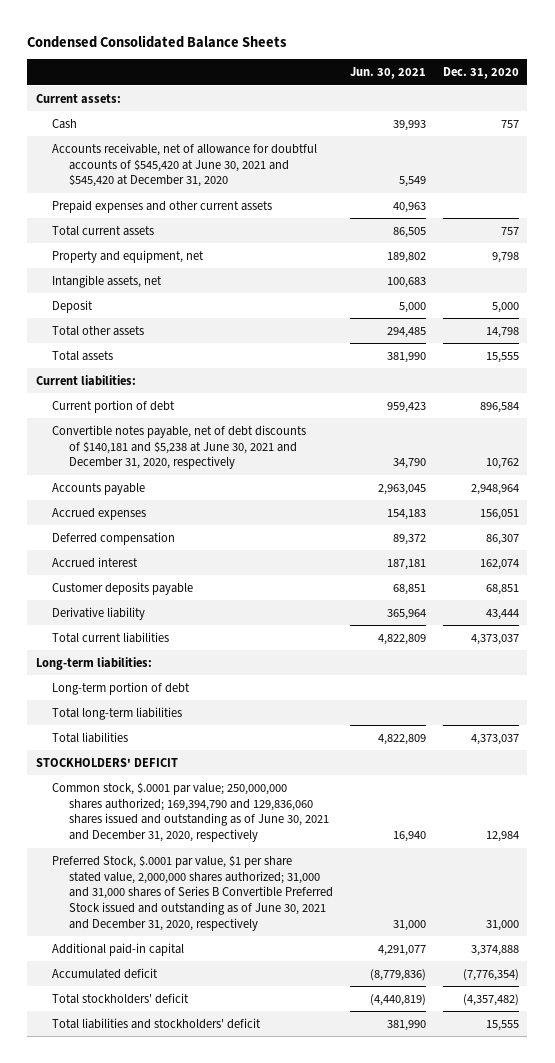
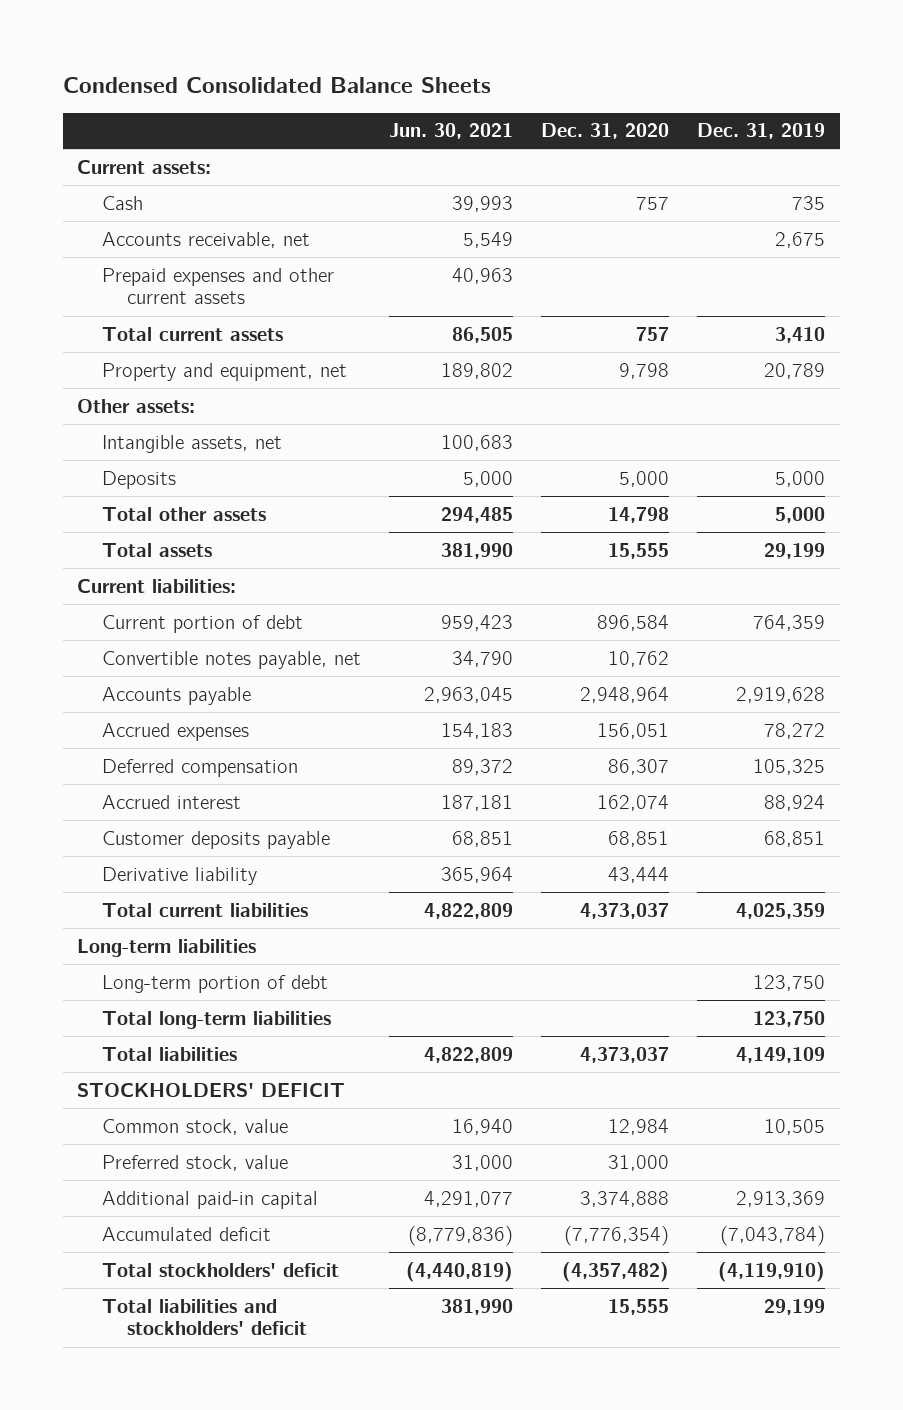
- | Jun. 30, 2021 | Dec. 31, 2020
+ | Jun. 30, 2021 | Dec. 31, 2020 | Dec. 31, 2019
- Accounts receivable, net of allowance for doubtful accounts of $545,420 at June 30, 2021 and $545,420 at December 31, 2020 | 5,549 |
+ Accounts receivable, net | 5,549 | | 2,675
+ Other assets:
- Deposit | 5,000 | 5,000
+ Deposits | 5,000 | 5,000 | 5,000
- Convertible notes payable, net of debt discounts of $140,181 and $5,238 at June 30, 2021 and December 31, 2020, respectively | 34,790 | 10,762
+ Convertible notes payable, net | 34,790 | 10,762 |
- Long-term liabilities:
+ Long-term liabilities
- Common stock, $.0001 par value; 250,000,000 shares authorized; 169,394,790 and 129,836,060 shares issued and outstanding as of June 30, 2021 and December 31, 2020, respectively | 16,940 | 12,984
- Preferred Stock, $.0001 par value, $1 per share stated value, 2,000,000 shares authorized; 31,000 and 31,000 shares of Series B Convertible Preferred Stock issued and outstanding as of June 30, 2021 and December 31, 2020, respectively | 31,000 | 31,000
+ Common stock, value | 16,940 | 12,984 | 10,505
+ Preferred stock, value | 31,000 | 31,000 |

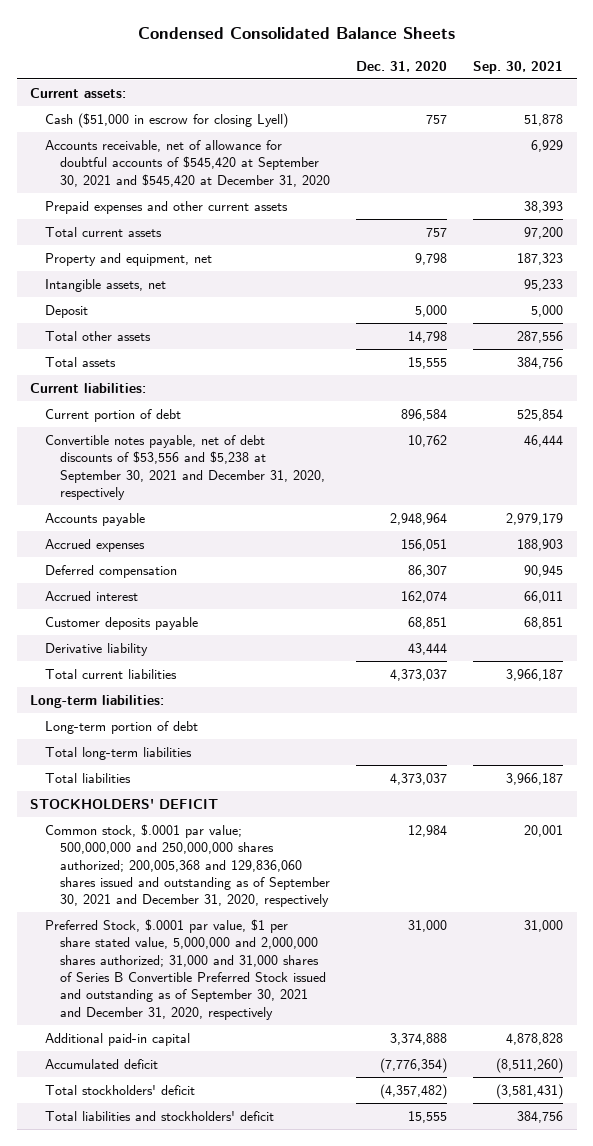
- | Jun. 30, 2021 | Dec. 31, 2020 | Dec. 31, 2019
+ | Dec. 31, 2020 | Sep. 30, 2021
- Cash | 39,993 | 757 | 735
- Accounts receivable, net | 5,549 | | 2,675
+ Cash ($51,000 in escrow for closing Lyell) | 757 | 51,878
+ Accounts receivable, net of allowance for doubtful accounts of $545,420 at September 30, 2021 and $545,420 at December 31, 2020 | | 6,929
- Other assets:
- Deposits | 5,000 | 5,000 | 5,000
+ Deposit | 5,000 | 5,000
- Convertible notes payable, net | 34,790 | 10,762 |
+ Convertible notes payable, net of debt discounts of $53,556 and $5,238 at September 30, 2021 and December 31, 2020, respectively | 10,762 | 46,444
- Long-term liabilities
+ Long-term liabilities:
- Common stock, value | 16,940 | 12,984 | 10,505
- Preferred stock, value | 31,000 | 31,000 |
+ Common stock, $.0001 par value; 500,000,000 and 250,000,000 shares authorized; 200,005,368 and 129,836,060 shares issued and outstanding as of September 30, 2021 and December 31, 2020, respectively | 12,984 | 20,001
+ Preferred Stock, $.0001 par value, $1 per share stated value, 5,000,000 and 2,000,000 shares authorized; 31,000 and 31,000 shares of Series B Convertible Preferred Stock issued and outstanding as of September 30, 2021 and December 31, 2020, respectively | 31,000 | 31,000

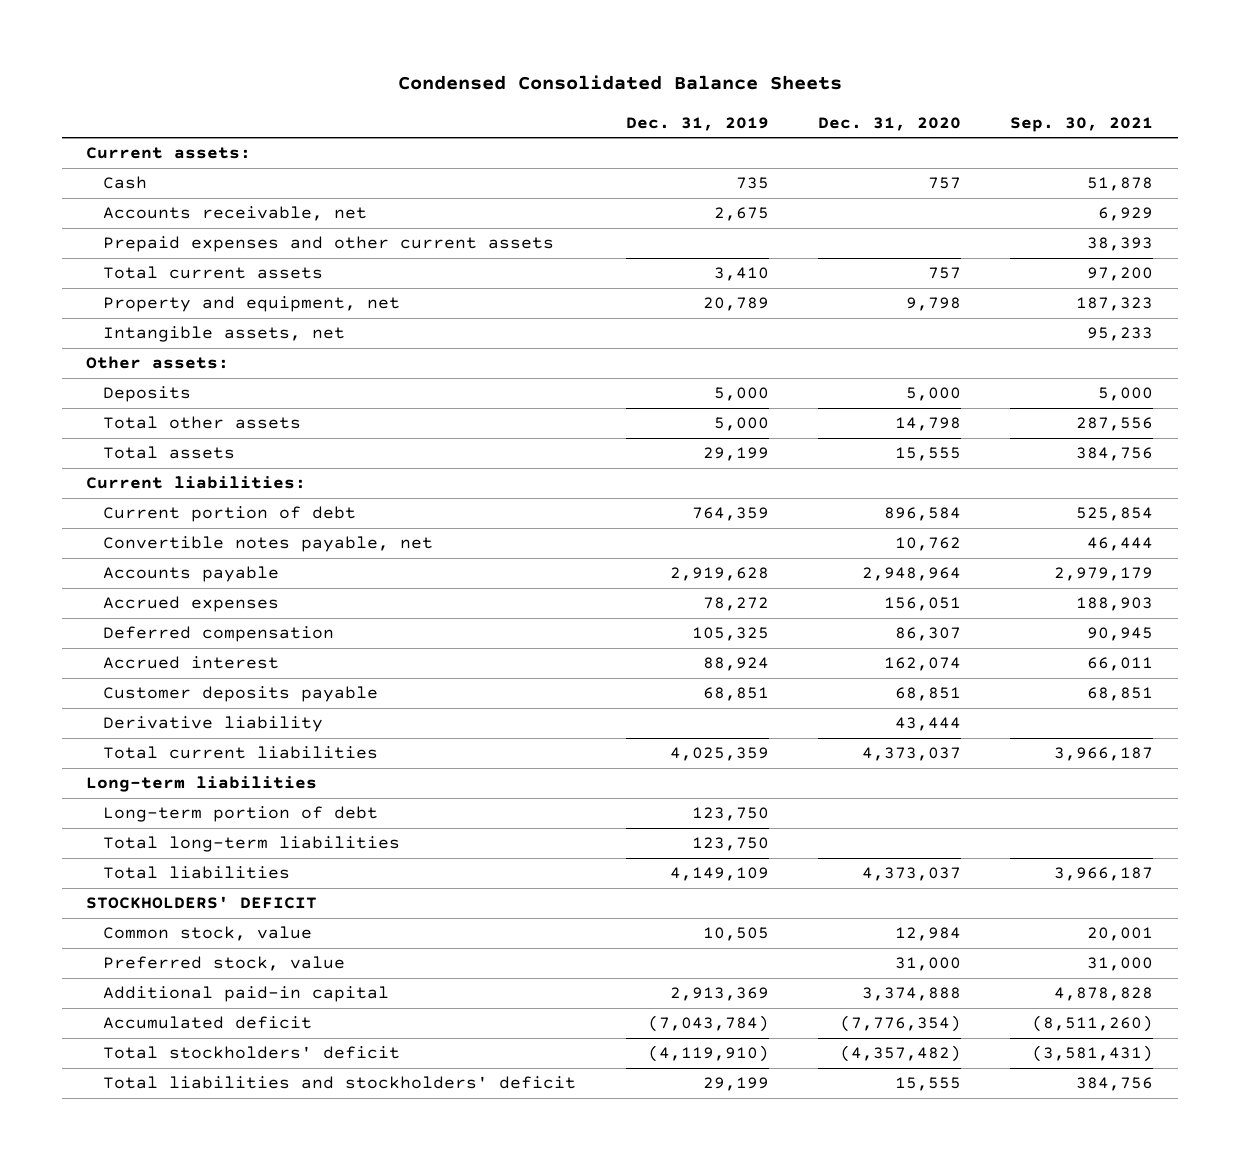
- | Dec. 31, 2020 | Sep. 30, 2021
+ | Dec. 31, 2019 | Dec. 31, 2020 | Sep. 30, 2021
- Cash ($51,000 in escrow for closing Lyell) | 757 | 51,878
- Accounts receivable, net of allowance for doubtful accounts of $545,420 at September 30, 2021 and $545,420 at December 31, 2020 | | 6,929
+ Cash | 735 | 757 | 51,878
+ Accounts receivable, net | 2,675 | | 6,929
- Deposit | 5,000 | 5,000
+ Other assets:
+ Deposits | 5,000 | 5,000 | 5,000
- Convertible notes payable, net of debt discounts of $53,556 and $5,238 at September 30, 2021 and December 31, 2020, respectively | 10,762 | 46,444
+ Convertible notes payable, net | | 10,762 | 46,444
- Long-term liabilities:
+ Long-term liabilities
- Common stock, $.0001 par value; 500,000,000 and 250,000,000 shares authorized; 200,005,368 and 129,836,060 shares issued and outstanding as of September 30, 2021 and December 31, 2020, respectively | 12,984 | 20,001
- Preferred Stock, $.0001 par value, $1 per share stated value, 5,000,000 and 2,000,000 shares authorized; 31,000 and 31,000 shares of Series B Convertible Preferred Stock issued and outstanding as of September 30, 2021 and December 31, 2020, respectively | 31,000 | 31,000
+ Common stock, value | 10,505 | 12,984 | 20,001
+ Preferred stock, value | | 31,000 | 31,000

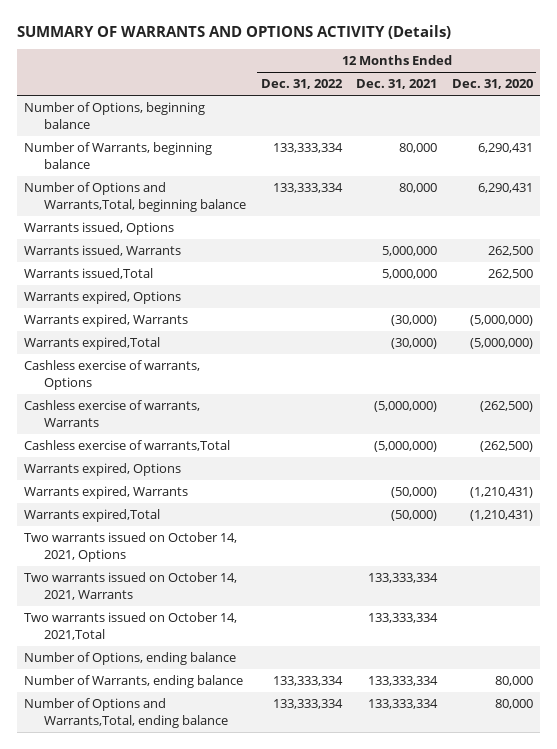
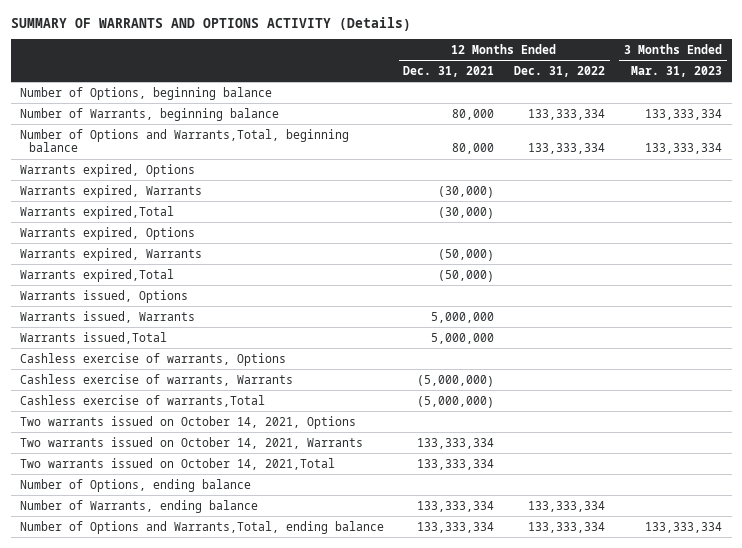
- | 12 Months Ended Dec. 31, 2022 | 12 Months Ended Dec. 31, 2021 | 12 Months Ended Dec. 31, 2020
+ | 12 Months Ended Dec. 31, 2021 | 12 Months Ended Dec. 31, 2022 | 3 Months Ended Mar. 31, 2023
moved down: Warrants issued, Options
moved down: Warrants issued, Warrants | 5,000,000 | |
moved down: Warrants issued,Total | 5,000,000 | |
moved down: Cashless exercise of warrants, Options
moved down: Cashless exercise of warrants, Warrants | (5,000,000) | |
moved down: Cashless exercise of warrants,Total | (5,000,000) | |

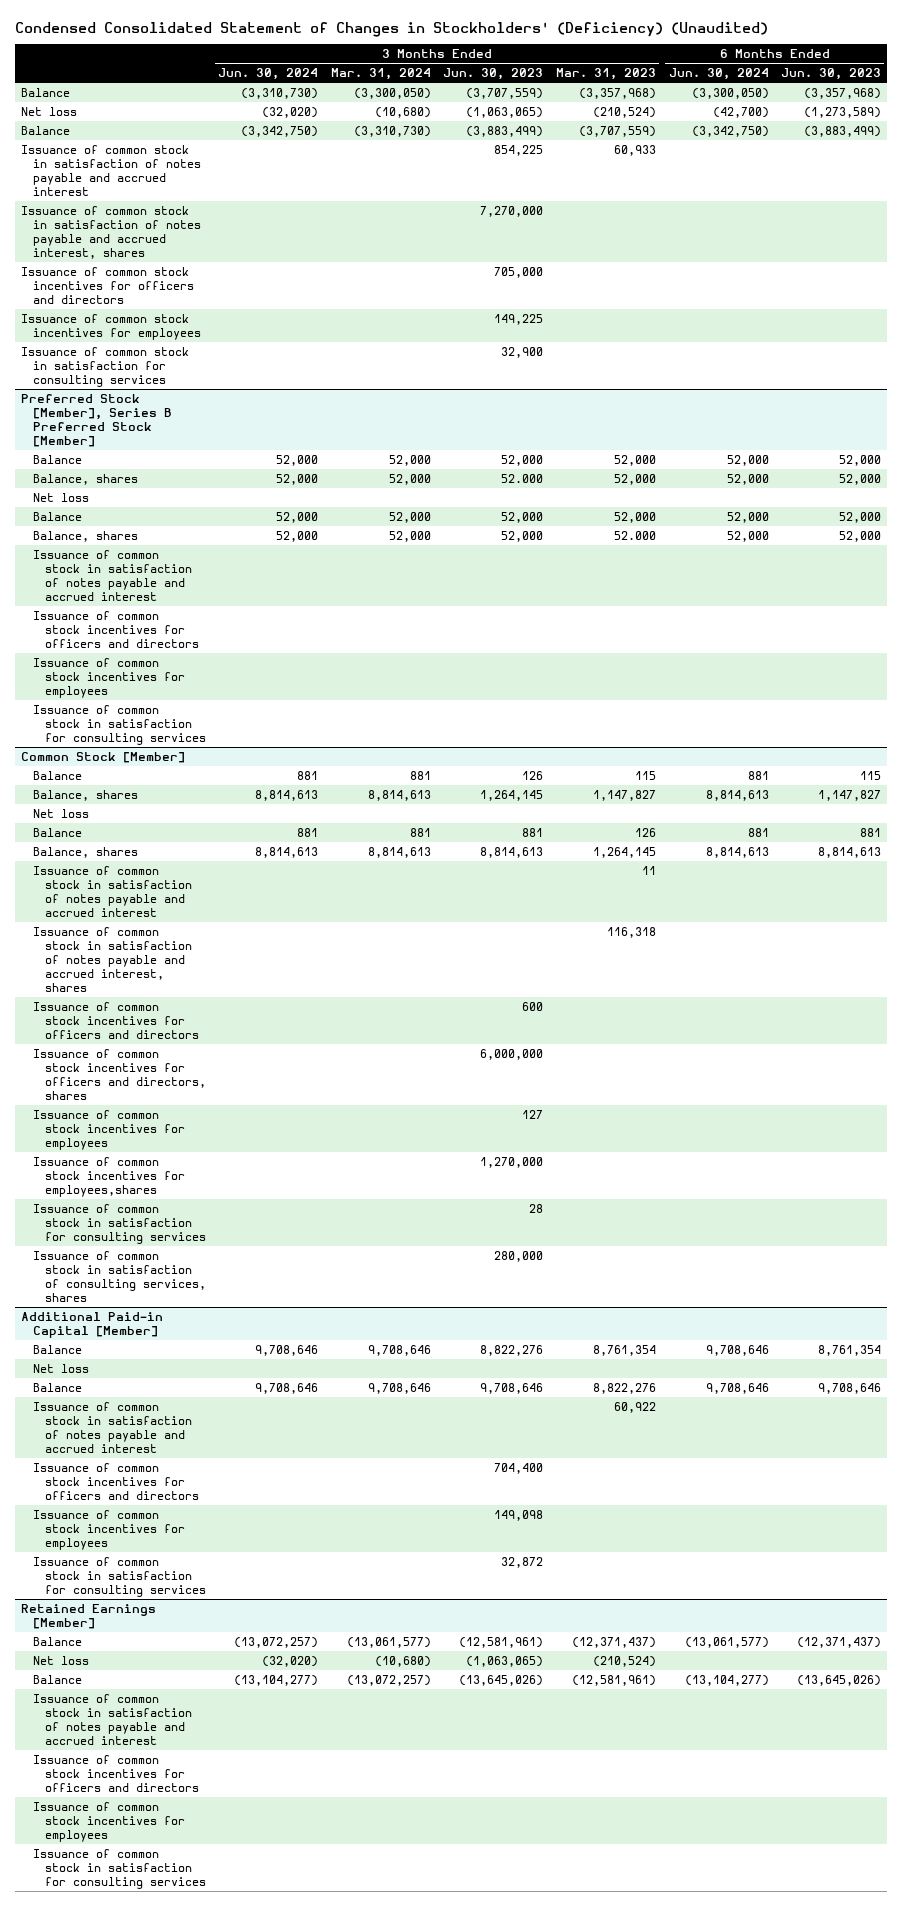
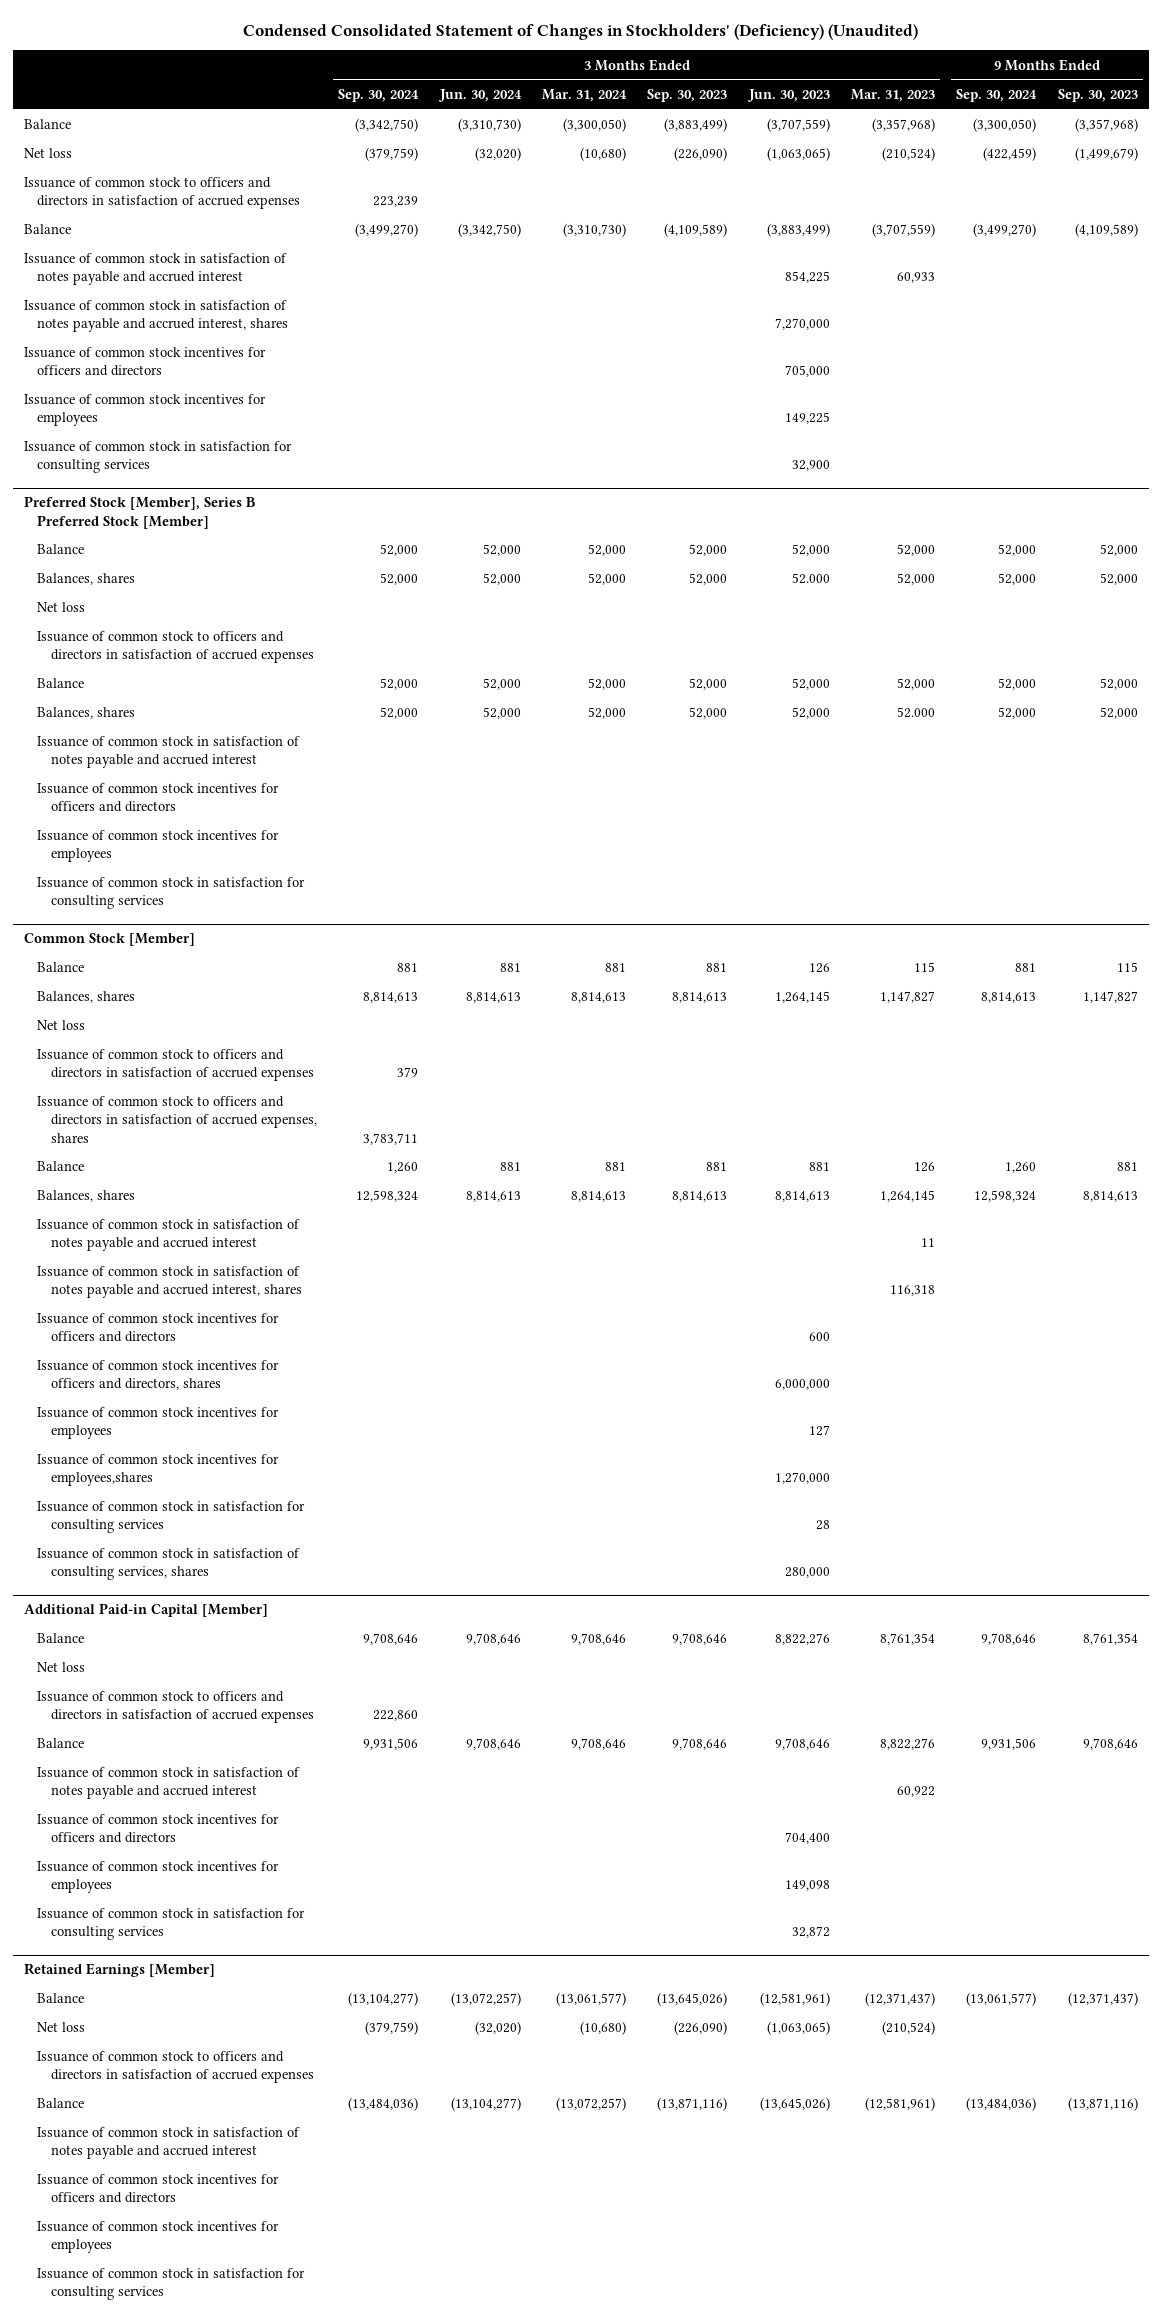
- | 3 Months Ended Jun. 30, 2024 | 3 Months Ended Mar. 31, 2024 | 3 Months Ended Jun. 30, 2023 | 3 Months Ended Mar. 31, 2023 | 6 Months Ended Jun. 30, 2024 | 6 Months Ended Jun. 30, 2023
+ | 3 Months Ended Sep. 30, 2024 | 3 Months Ended Jun. 30, 2024 | 3 Months Ended Mar. 31, 2024 | 3 Months Ended Sep. 30, 2023 | 3 Months Ended Jun. 30, 2023 | 3 Months Ended Mar. 31, 2023 | 9 Months Ended Sep. 30, 2024 | 9 Months Ended Sep. 30, 2023
+ Issuance of common stock to officers and directors in satisfaction of accrued expenses | 223,239 | | | | | | |
@ Preferred Stock [Member], Series B Preferred Stock [Member]
- Balance, shares | 52,000 | 52,000 | 52.000 | 52,000 | 52,000 | 52,000
+ Balances, shares | 52,000 | 52,000 | 52,000 | 52,000 | 52.000 | 52,000 | 52,000 | 52,000
+ Issuance of common stock to officers and directors in satisfaction of accrued expenses
- Balance, shares | 52,000 | 52,000 | 52,000 | 52.000 | 52,000 | 52,000
+ Balances, shares | 52,000 | 52,000 | 52,000 | 52,000 | 52,000 | 52.000 | 52,000 | 52,000
@ Common Stock [Member]
- Balance, shares | 8,814,613 | 8,814,613 | 1,264,145 | 1,147,827 | 8,814,613 | 1,147,827
+ Balances, shares | 8,814,613 | 8,814,613 | 8,814,613 | 8,814,613 | 1,264,145 | 1,147,827 | 8,814,613 | 1,147,827
+ Issuance of common stock to officers and directors in satisfaction of accrued expenses | 379 | | | | | | |
+ Issuance of common stock to officers and directors in satisfaction of accrued expenses, shares | 3,783,711 | | | | | | |
- Balance, shares | 8,814,613 | 8,814,613 | 8,814,613 | 1,264,145 | 8,814,613 | 8,814,613
+ Balances, shares | 12,598,324 | 8,814,613 | 8,814,613 | 8,814,613 | 8,814,613 | 1,264,145 | 12,598,324 | 8,814,613
@ Additional Paid-in Capital [Member]
+ Issuance of common stock to officers and directors in satisfaction of accrued expenses | 222,860 | | | | | | |
@ Retained Earnings [Member]
+ Issuance of common stock to officers and directors in satisfaction of accrued expenses

